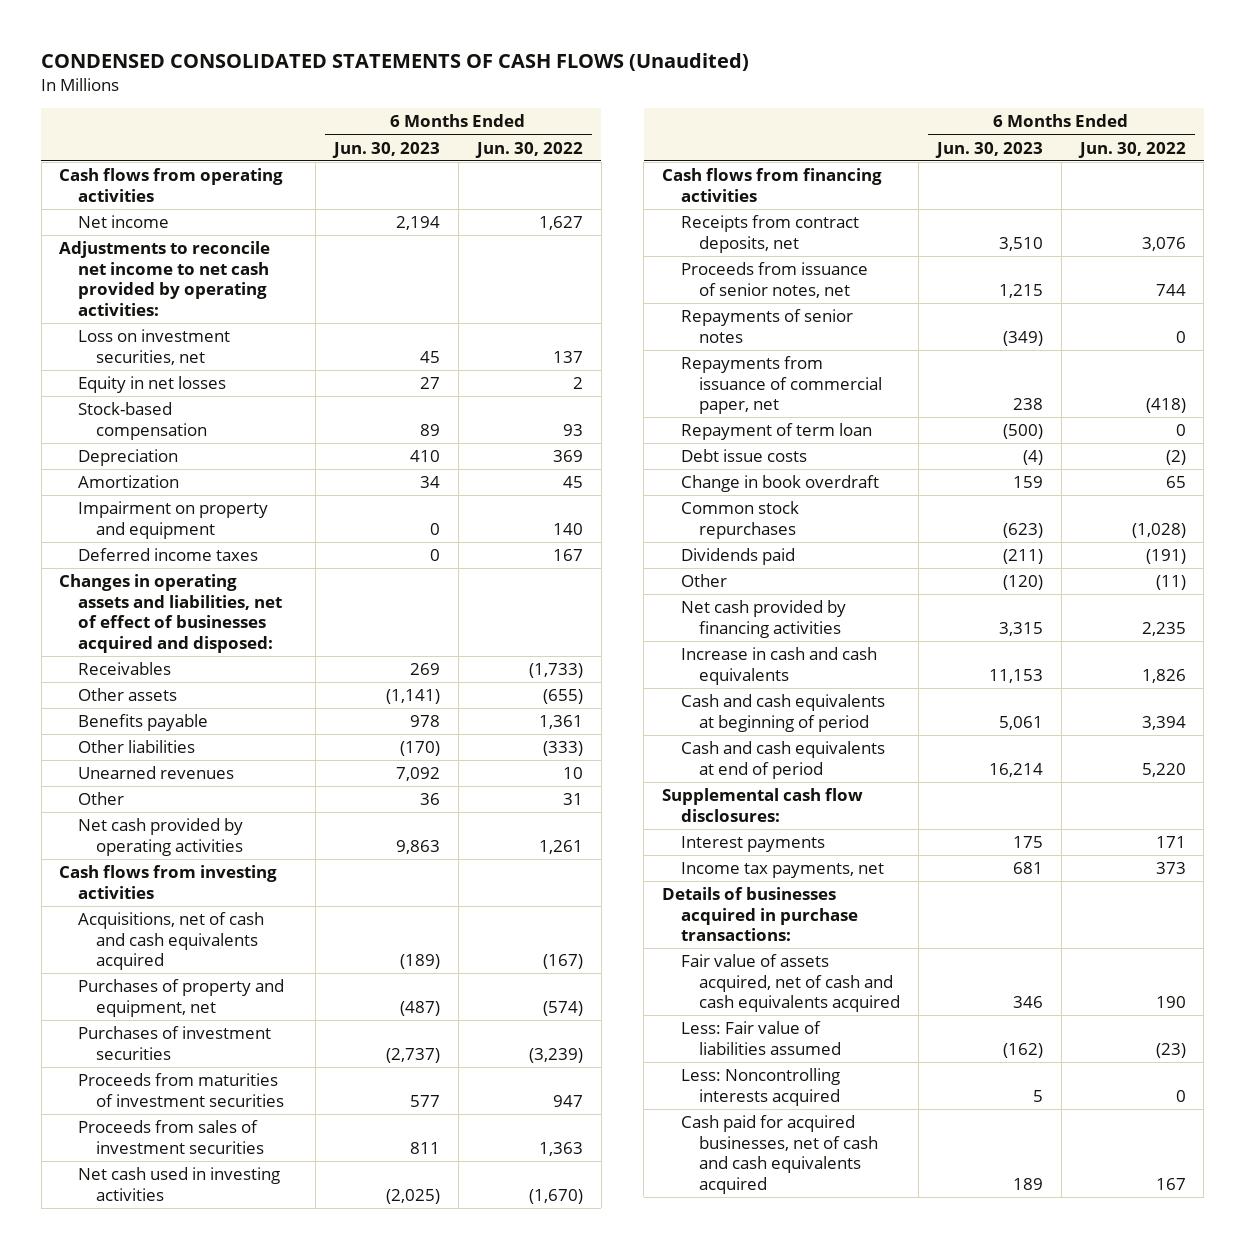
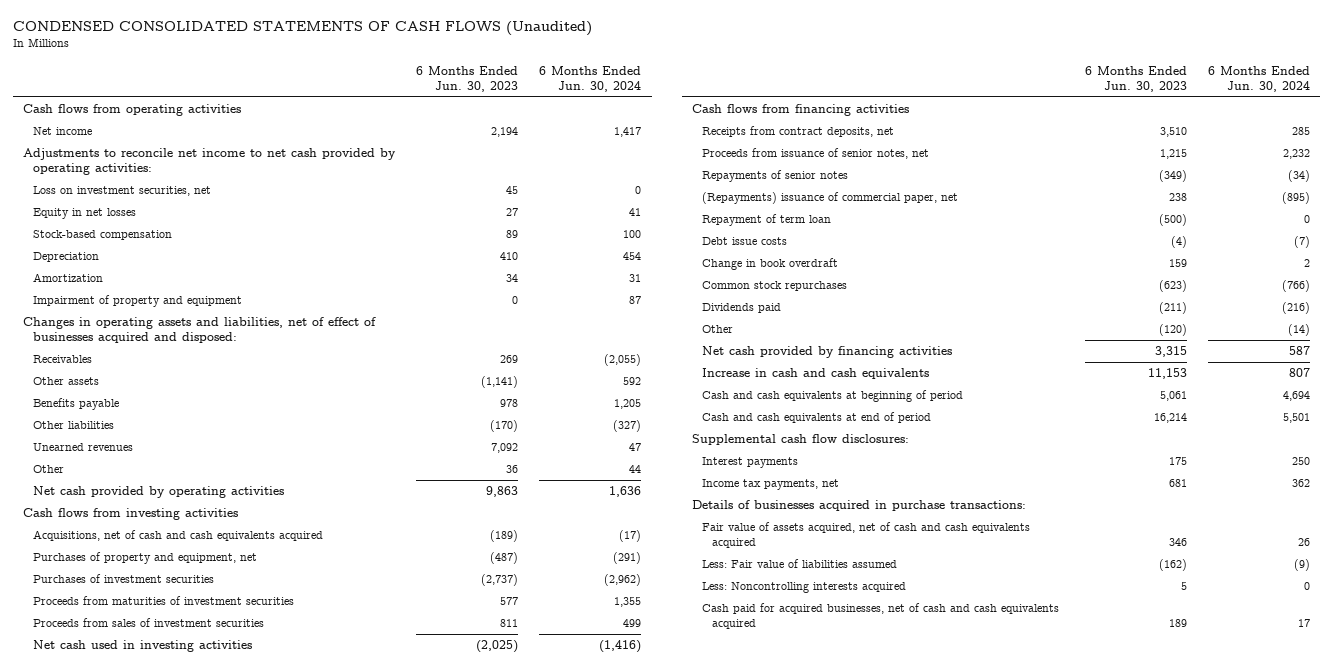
- | 6 Months Ended Jun. 30, 2023 | 6 Months Ended Jun. 30, 2022
+ | 6 Months Ended Jun. 30, 2023 | 6 Months Ended Jun. 30, 2024
- Impairment on property and equipment | 0 | 140
- Deferred income taxes | 0 | 167
+ Impairment of property and equipment | 0 | 87
- Repayments from issuance of commercial paper, net | 238 | (418)
+ (Repayments) issuance of commercial paper, net | 238 | (895)

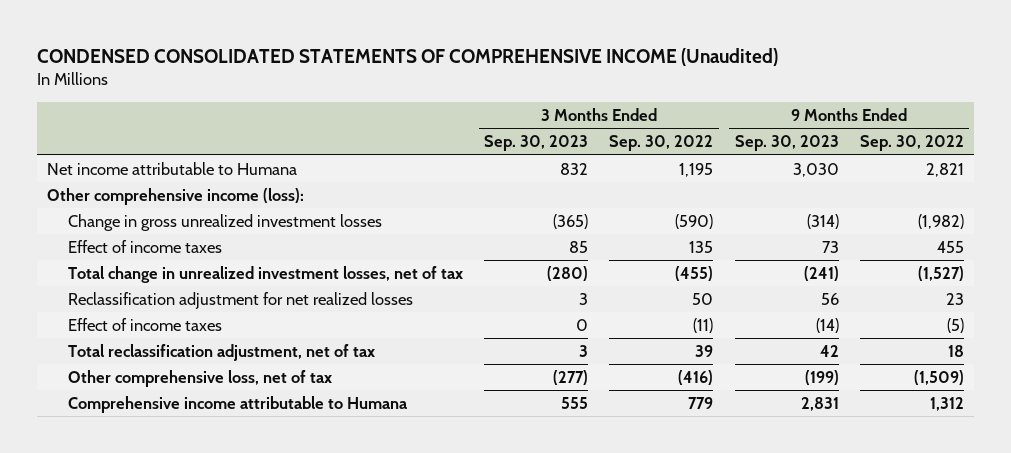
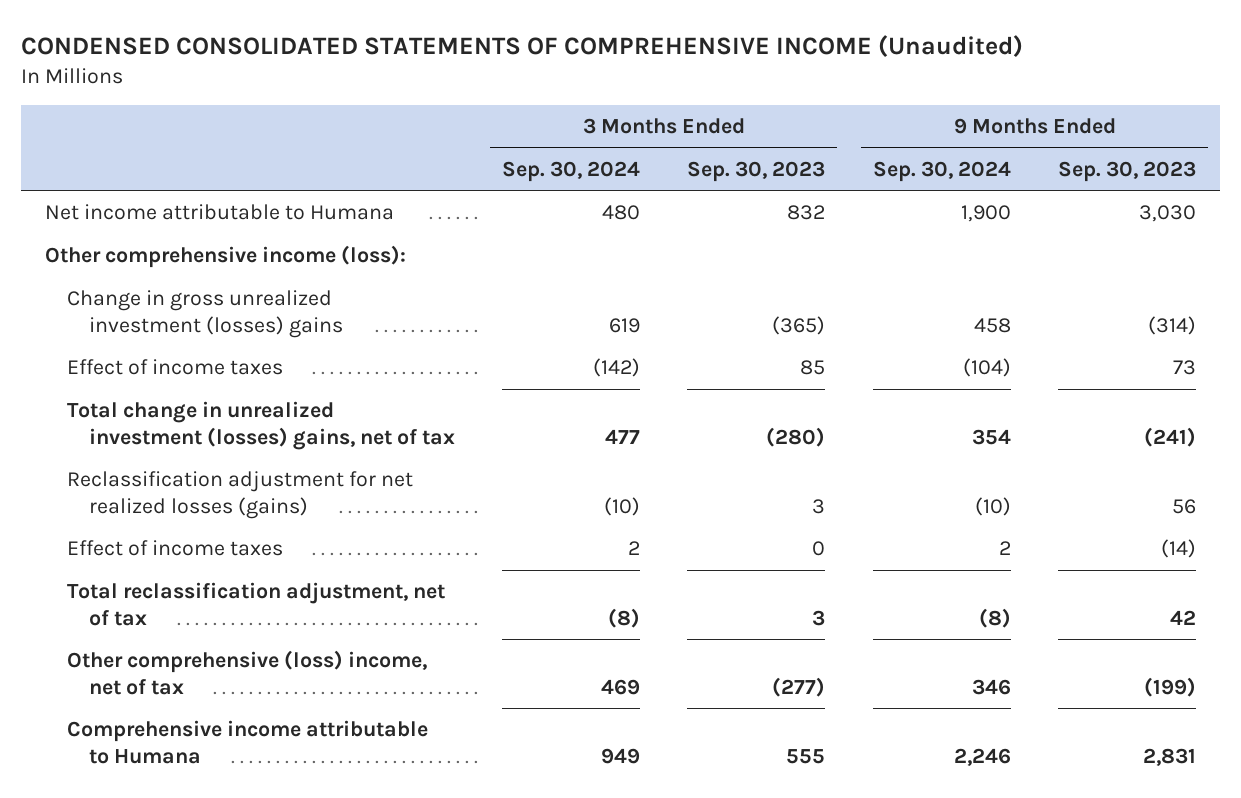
- | 3 Months Ended Sep. 30, 2023 | 3 Months Ended Sep. 30, 2022 | 9 Months Ended Sep. 30, 2023 | 9 Months Ended Sep. 30, 2022
+ | 3 Months Ended Sep. 30, 2024 | 3 Months Ended Sep. 30, 2023 | 9 Months Ended Sep. 30, 2024 | 9 Months Ended Sep. 30, 2023
- Change in gross unrealized investment losses | (365) | (590) | (314) | (1,982)
+ Change in gross unrealized investment (losses) gains | 619 | (365) | 458 | (314)
- Total change in unrealized investment losses, net of tax | (280) | (455) | (241) | (1,527)
- Reclassification adjustment for net realized losses | 3 | 50 | 56 | 23
+ Total change in unrealized investment (losses) gains, net of tax | 477 | (280) | 354 | (241)
+ Reclassification adjustment for net realized losses (gains) | (10) | 3 | (10) | 56
- Other comprehensive loss, net of tax | (277) | (416) | (199) | (1,509)
+ Other comprehensive (loss) income, net of tax | 469 | (277) | 346 | (199)

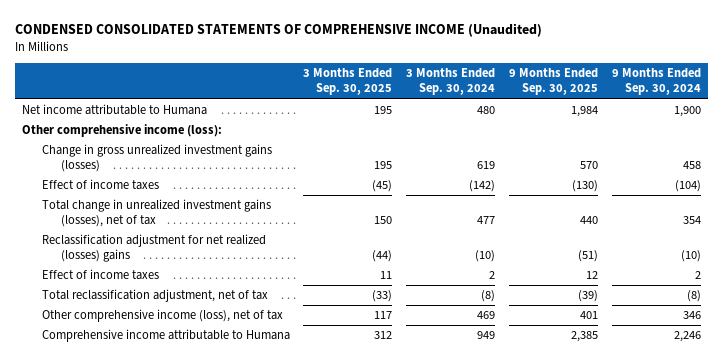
- | 3 Months Ended Sep. 30, 2024 | 3 Months Ended Sep. 30, 2023 | 9 Months Ended Sep. 30, 2024 | 9 Months Ended Sep. 30, 2023
+ | 3 Months Ended Sep. 30, 2025 | 3 Months Ended Sep. 30, 2024 | 9 Months Ended Sep. 30, 2025 | 9 Months Ended Sep. 30, 2024
- Change in gross unrealized investment (losses) gains | 619 | (365) | 458 | (314)
+ Change in gross unrealized investment gains (losses) | 195 | 619 | 570 | 458
- Total change in unrealized investment (losses) gains, net of tax | 477 | (280) | 354 | (241)
- Reclassification adjustment for net realized losses (gains) | (10) | 3 | (10) | 56
+ Total change in unrealized investment gains (losses), net of tax | 150 | 477 | 440 | 354
+ Reclassification adjustment for net realized (losses) gains | (44) | (10) | (51) | (10)
- Other comprehensive (loss) income, net of tax | 469 | (277) | 346 | (199)
+ Other comprehensive income (loss), net of tax | 117 | 469 | 401 | 346

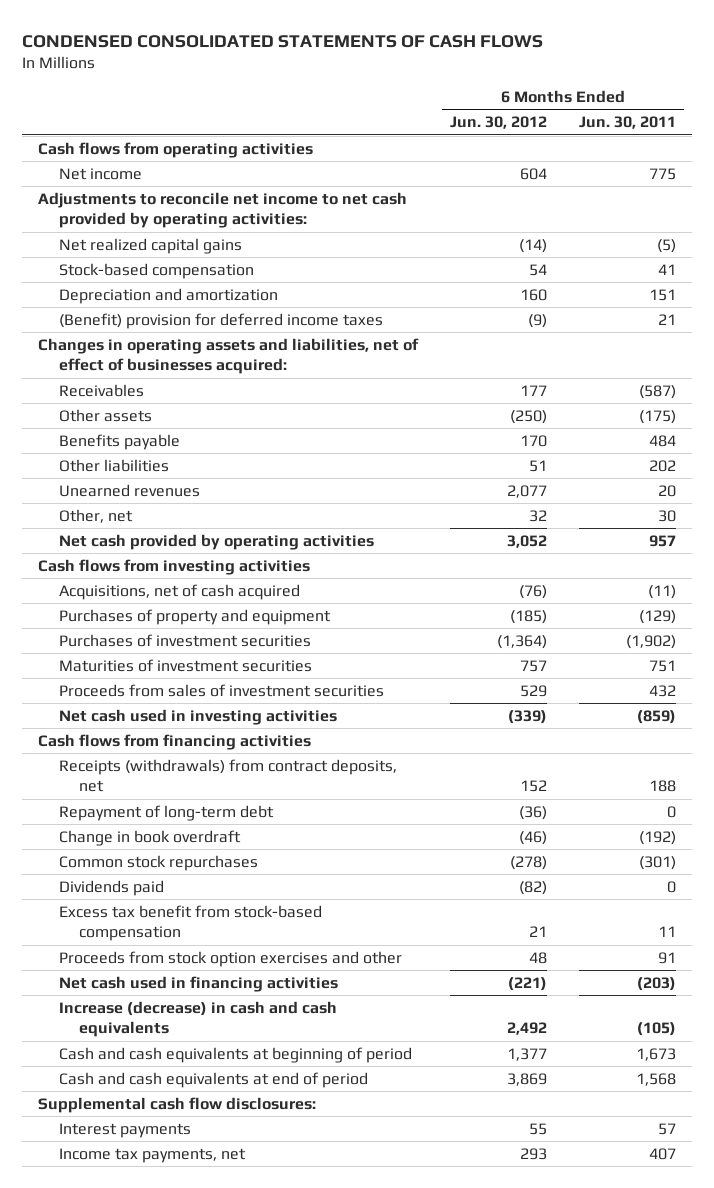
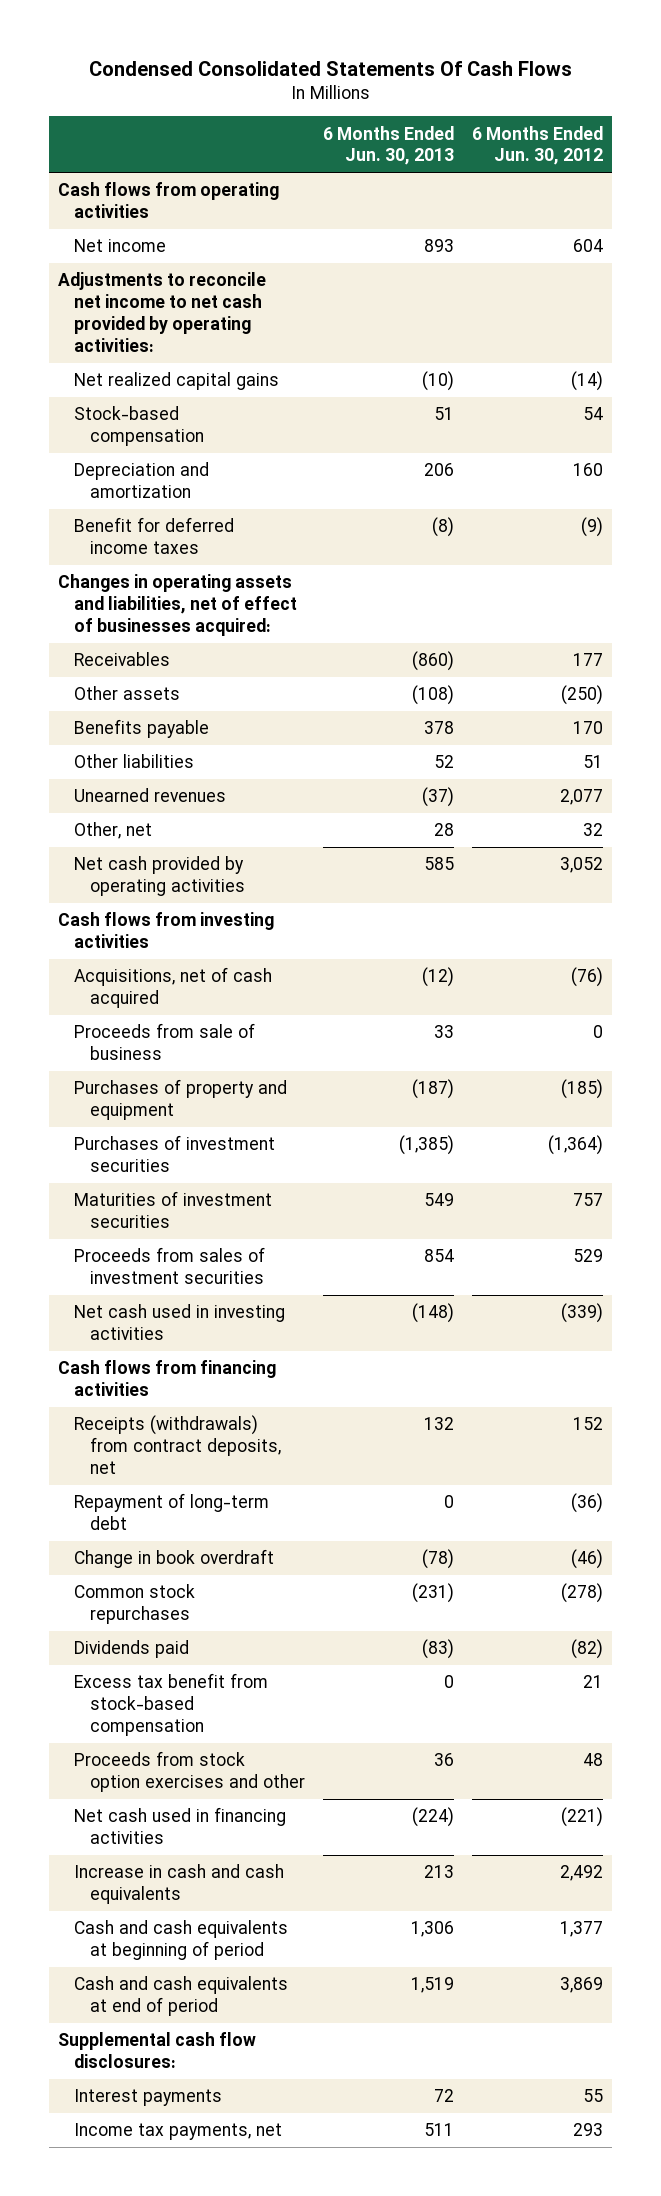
- CONDENSED CONSOLIDATED STATEMENTS OF CASH FLOWS
+ Condensed Consolidated Statements Of Cash Flows
- | 6 Months Ended Jun. 30, 2012 | 6 Months Ended Jun. 30, 2011
+ | 6 Months Ended Jun. 30, 2013 | 6 Months Ended Jun. 30, 2012
- (Benefit) provision for deferred income taxes | (9) | 21
+ Benefit for deferred income taxes | (8) | (9)
+ Proceeds from sale of business | 33 | 0
- Increase (decrease) in cash and cash equivalents | 2,492 | (105)
+ Increase in cash and cash equivalents | 213 | 2,492

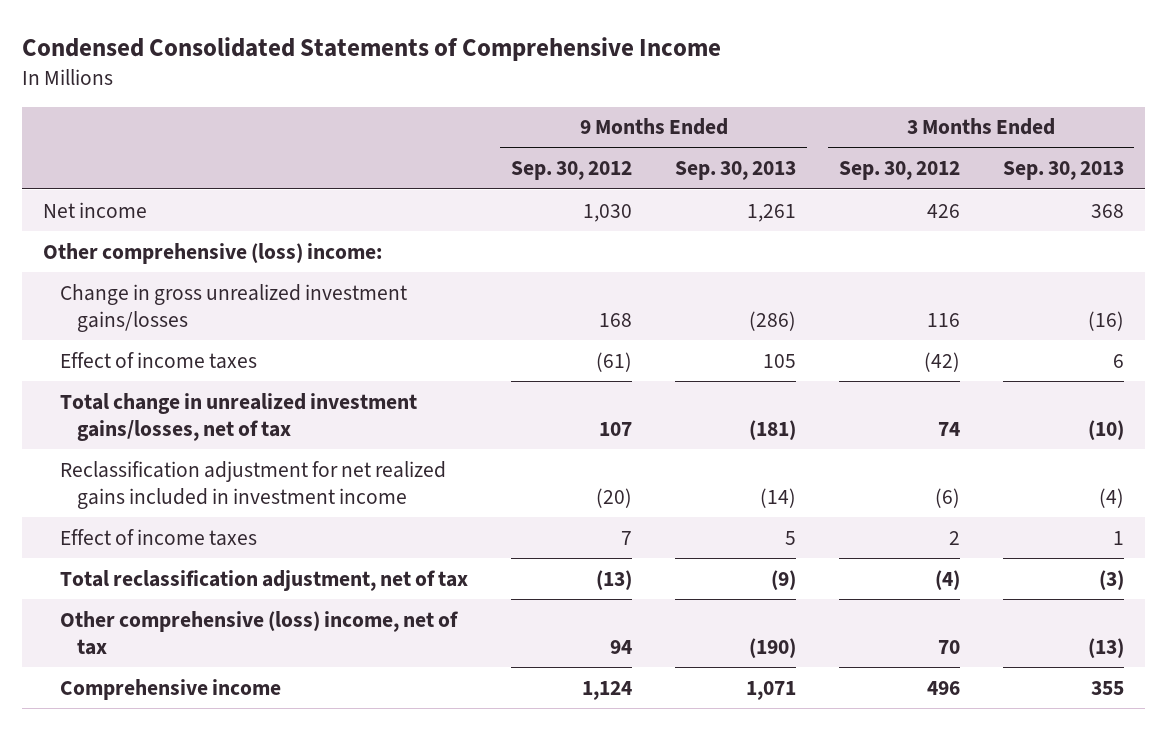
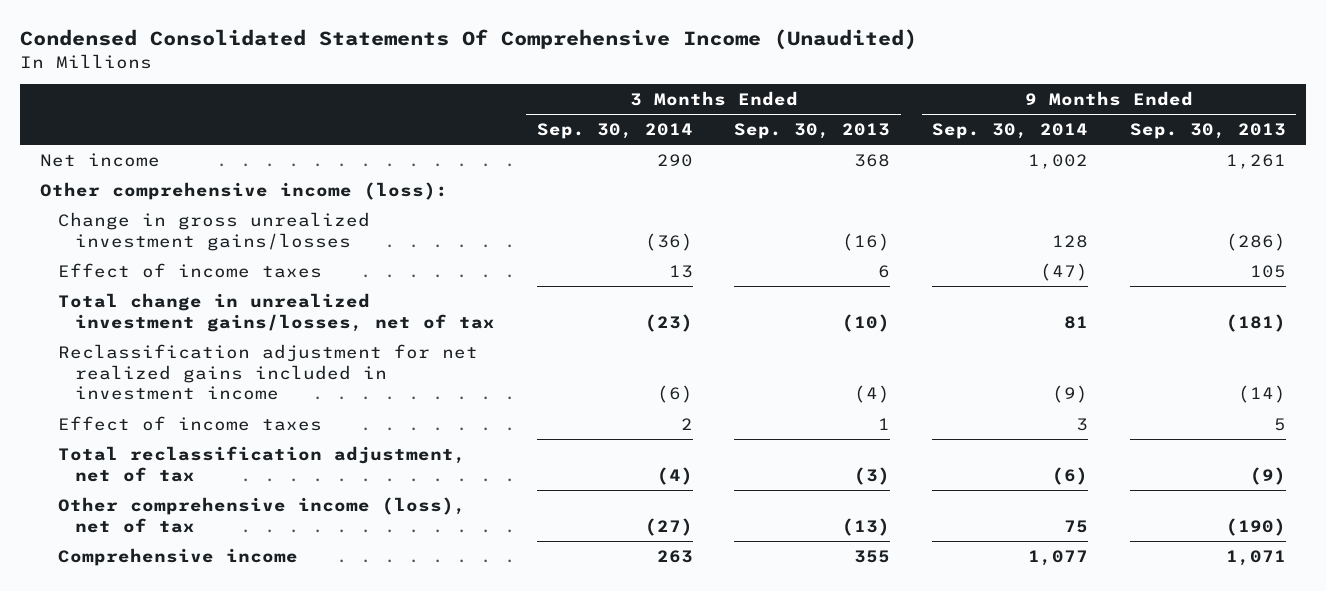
- Condensed Consolidated Statements of Comprehensive Income
+ Condensed Consolidated Statements Of Comprehensive Income (Unaudited)
- | 9 Months Ended Sep. 30, 2012 | 9 Months Ended Sep. 30, 2013 | 3 Months Ended Sep. 30, 2012 | 3 Months Ended Sep. 30, 2013
+ | 3 Months Ended Sep. 30, 2014 | 3 Months Ended Sep. 30, 2013 | 9 Months Ended Sep. 30, 2014 | 9 Months Ended Sep. 30, 2013
- Other comprehensive (loss) income:
+ Other comprehensive income (loss):
- Other comprehensive (loss) income, net of tax | 94 | (190) | 70 | (13)
+ Other comprehensive income (loss), net of tax | (27) | (13) | 75 | (190)

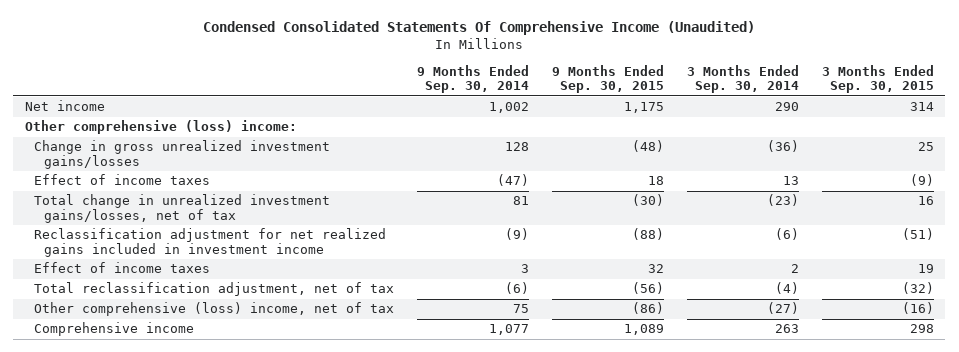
- | 3 Months Ended Sep. 30, 2014 | 3 Months Ended Sep. 30, 2013 | 9 Months Ended Sep. 30, 2014 | 9 Months Ended Sep. 30, 2013
+ | 9 Months Ended Sep. 30, 2014 | 9 Months Ended Sep. 30, 2015 | 3 Months Ended Sep. 30, 2014 | 3 Months Ended Sep. 30, 2015
- Other comprehensive income (loss):
+ Other comprehensive (loss) income:
- Other comprehensive income (loss), net of tax | (27) | (13) | 75 | (190)
+ Other comprehensive (loss) income, net of tax | 75 | (86) | (27) | (16)

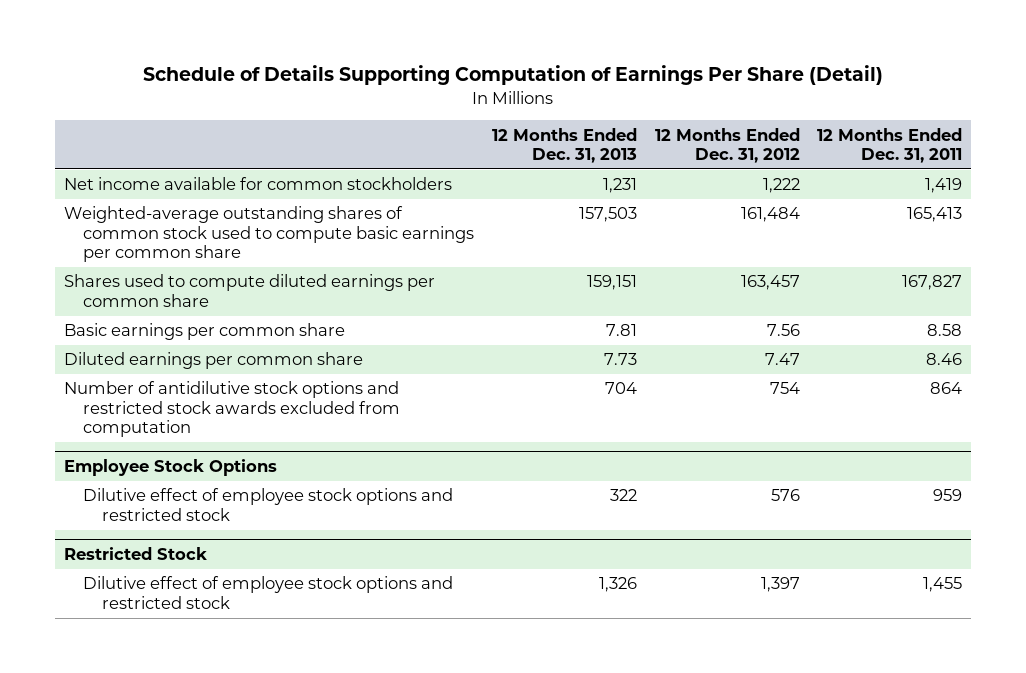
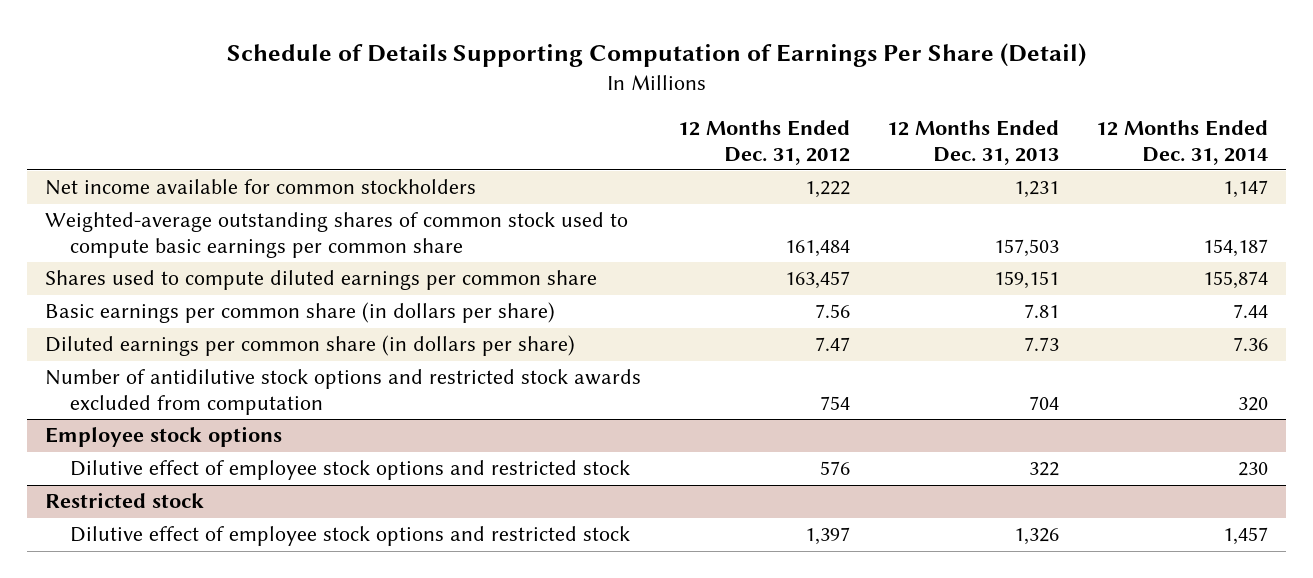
- | 12 Months Ended Dec. 31, 2013 | 12 Months Ended Dec. 31, 2012 | 12 Months Ended Dec. 31, 2011
+ | 12 Months Ended Dec. 31, 2012 | 12 Months Ended Dec. 31, 2013 | 12 Months Ended Dec. 31, 2014
- Basic earnings per common share | 7.81 | 7.56 | 8.58
- Diluted earnings per common share | 7.73 | 7.47 | 8.46
+ Basic earnings per common share (in dollars per share) | 7.56 | 7.81 | 7.44
+ Diluted earnings per common share (in dollars per share) | 7.47 | 7.73 | 7.36
- Employee Stock Options
+ Employee stock options
- Restricted Stock
+ Restricted stock

